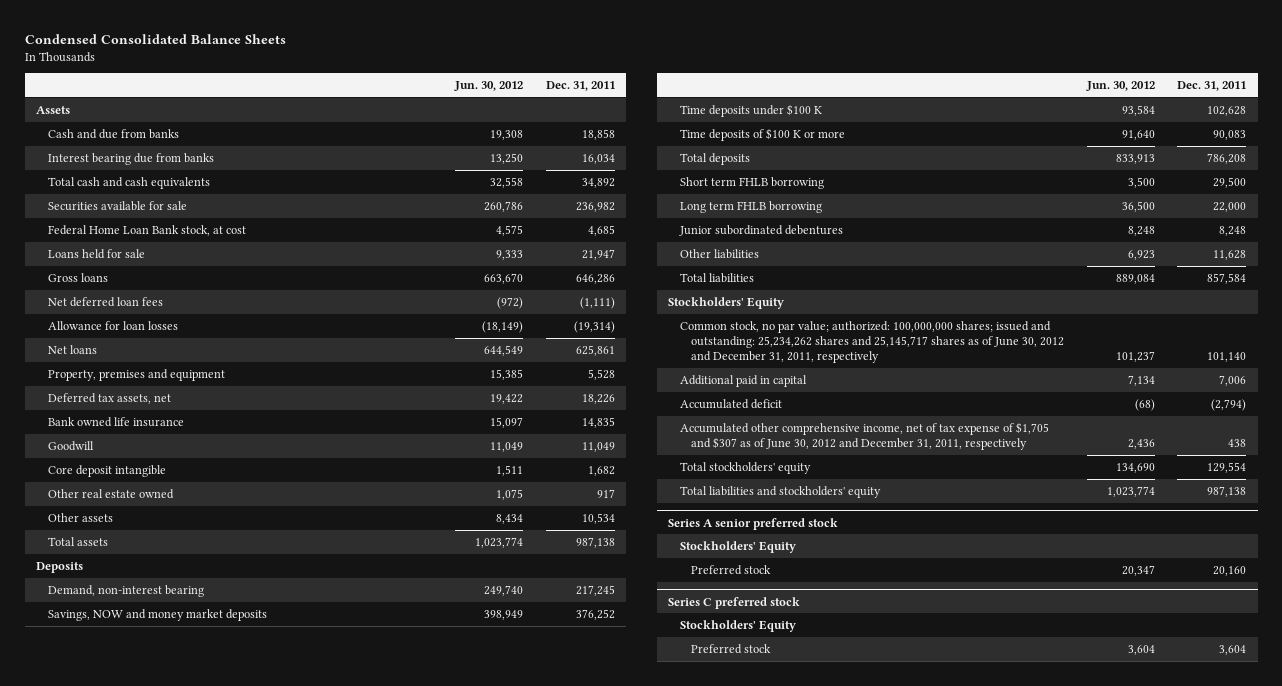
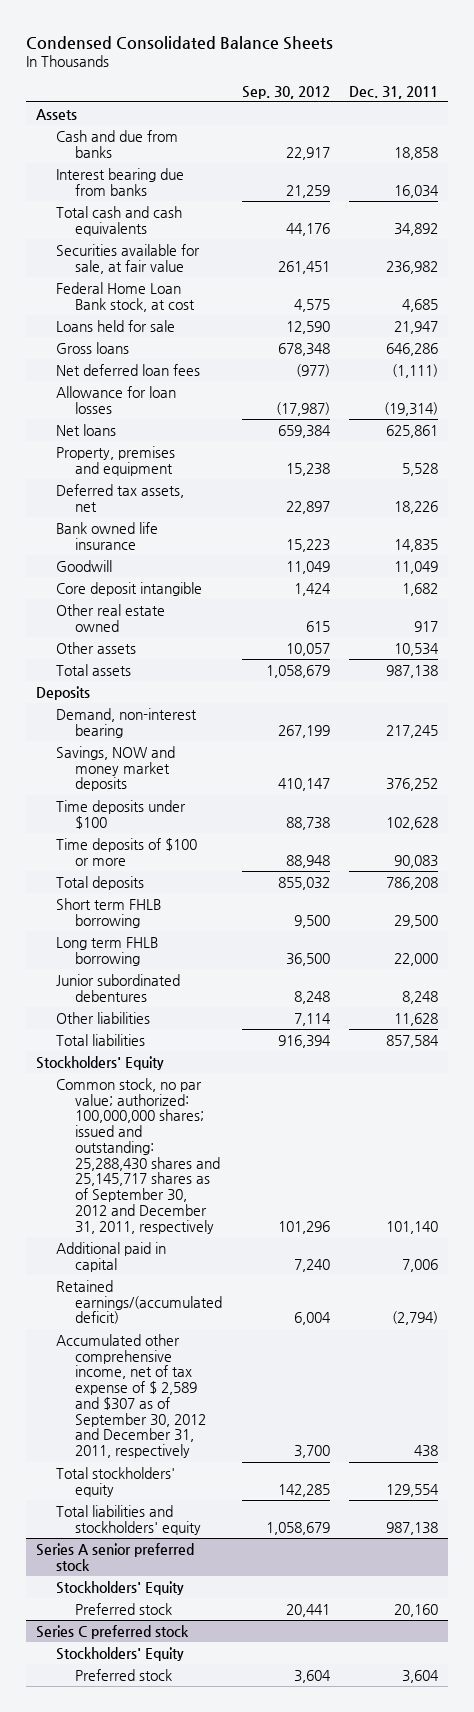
- | Jun. 30, 2012 | Dec. 31, 2011
+ | Sep. 30, 2012 | Dec. 31, 2011
- Securities available for sale | 260,786 | 236,982
+ Securities available for sale, at fair value | 261,451 | 236,982
- Time deposits under $100 K | 93,584 | 102,628
- Time deposits of $100 K or more | 91,640 | 90,083
+ Time deposits under $100 | 88,738 | 102,628
+ Time deposits of $100 or more | 88,948 | 90,083
- Common stock, no par value; authorized: 100,000,000 shares; issued and outstanding: 25,234,262 shares and 25,145,717 shares as of June 30, 2012 and December 31, 2011, respectively | 101,237 | 101,140
+ Common stock, no par value; authorized: 100,000,000 shares; issued and outstanding: 25,288,430 shares and 25,145,717 shares as of September 30, 2012 and December 31, 2011, respectively | 101,296 | 101,140
- Accumulated deficit | (68) | (2,794)
- Accumulated other comprehensive income, net of tax expense of $1,705 and $307 as of June 30, 2012 and December 31, 2011, respectively | 2,436 | 438
+ Retained earnings/(accumulated deficit) | 6,004 | (2,794)
+ Accumulated other comprehensive income, net of tax expense of $ 2,589 and $307 as of September 30, 2012 and December 31, 2011, respectively | 3,700 | 438

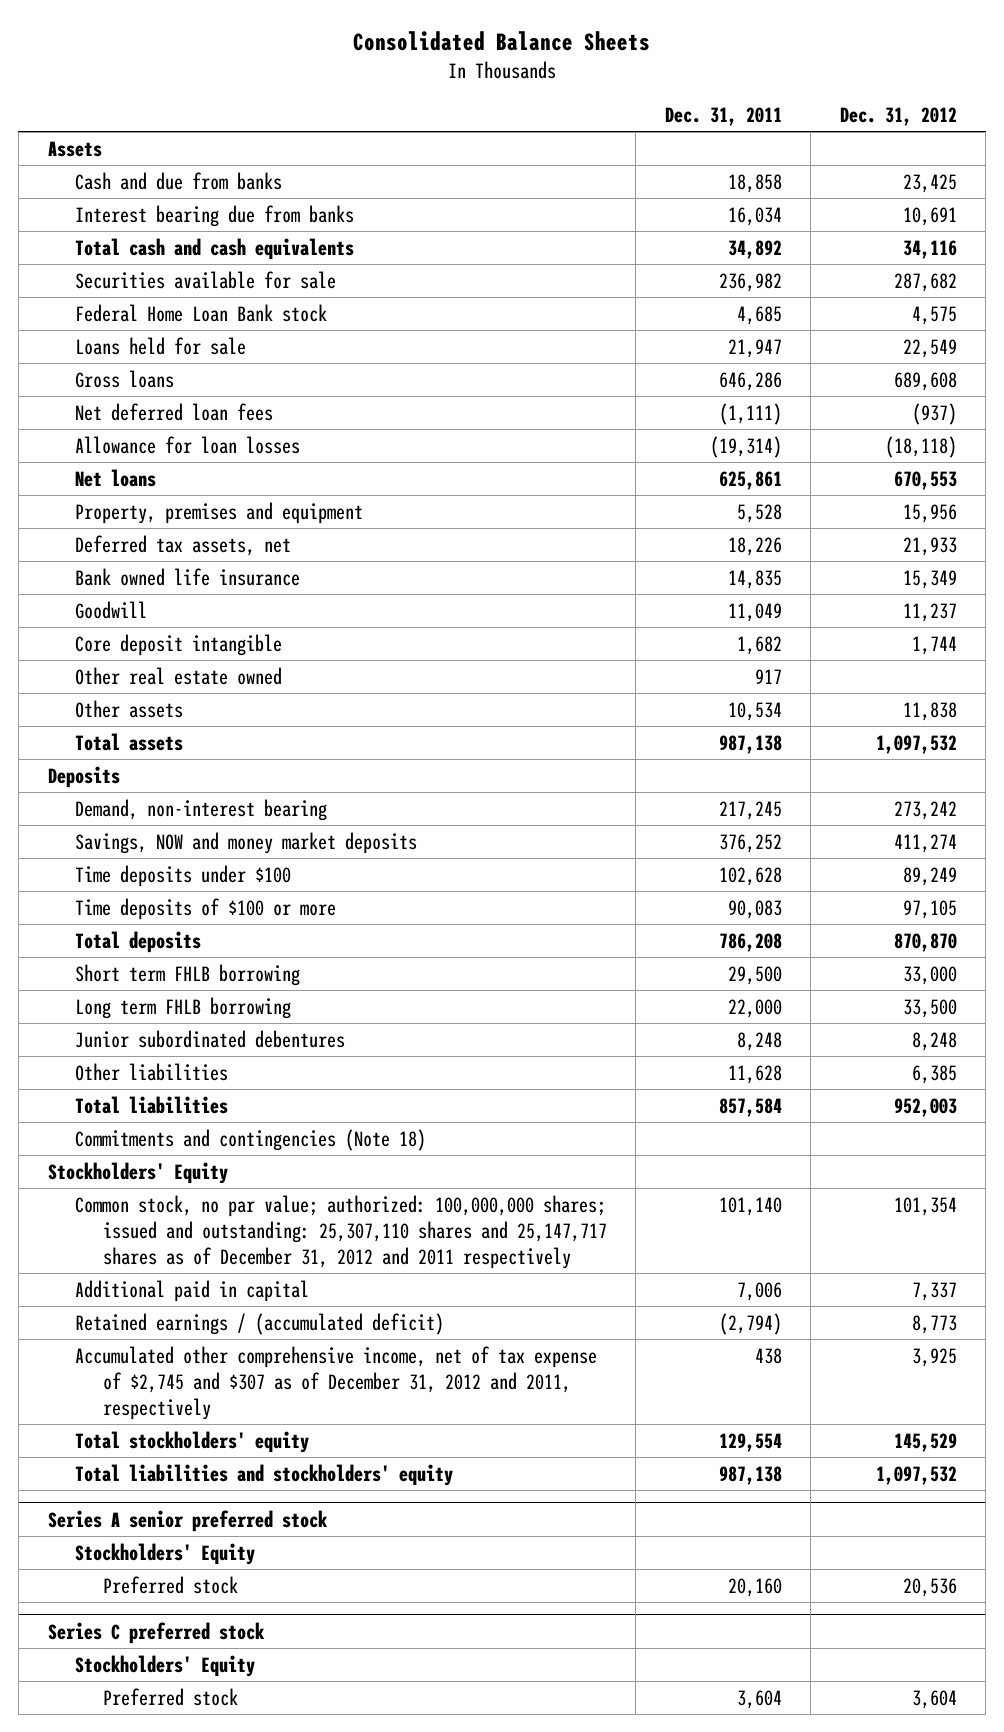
- Condensed Consolidated Balance Sheets
+ Consolidated Balance Sheets
- | Sep. 30, 2012 | Dec. 31, 2011
+ | Dec. 31, 2011 | Dec. 31, 2012
- Securities available for sale, at fair value | 261,451 | 236,982
- Federal Home Loan Bank stock, at cost | 4,575 | 4,685
+ Securities available for sale | 236,982 | 287,682
+ Federal Home Loan Bank stock | 4,685 | 4,575
+ Commitments and contingencies (Note 18)
- Common stock, no par value; authorized: 100,000,000 shares; issued and outstanding: 25,288,430 shares and 25,145,717 shares as of September 30, 2012 and December 31, 2011, respectively | 101,296 | 101,140
+ Common stock, no par value; authorized: 100,000,000 shares; issued and outstanding: 25,307,110 shares and 25,147,717 shares as of December 31, 2012 and 2011 respectively | 101,140 | 101,354
- Retained earnings/(accumulated deficit) | 6,004 | (2,794)
- Accumulated other comprehensive income, net of tax expense of $ 2,589 and $307 as of September 30, 2012 and December 31, 2011, respectively | 3,700 | 438
+ Retained earnings / (accumulated deficit) | (2,794) | 8,773
+ Accumulated other comprehensive income, net of tax expense of $2,745 and $307 as of December 31, 2012 and 2011, respectively | 438 | 3,925

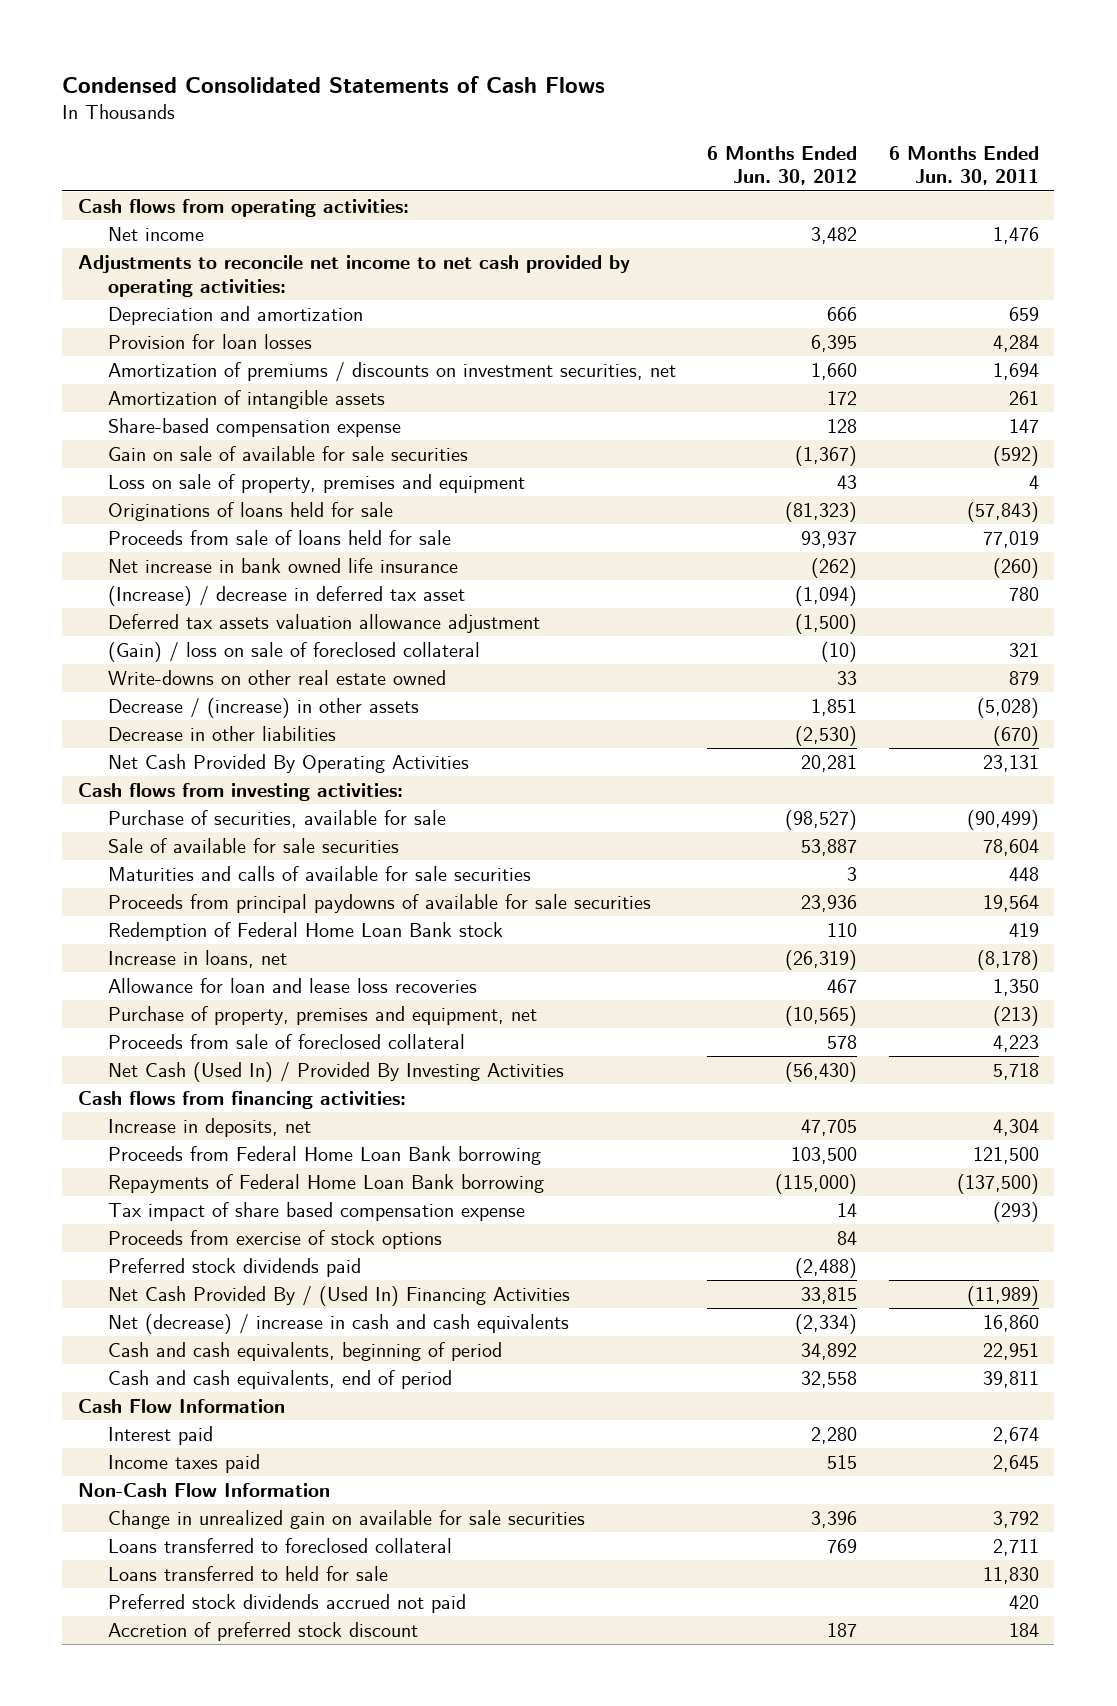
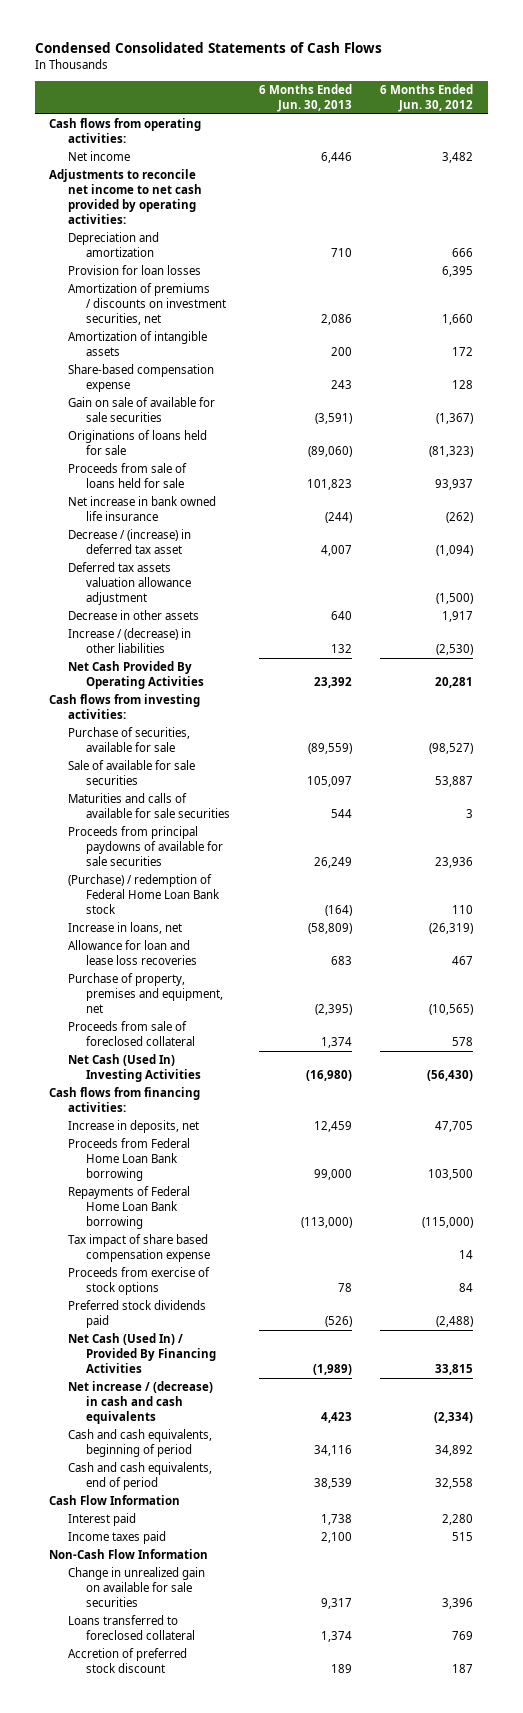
- | 6 Months Ended Jun. 30, 2012 | 6 Months Ended Jun. 30, 2011
+ | 6 Months Ended Jun. 30, 2013 | 6 Months Ended Jun. 30, 2012
- Loss on sale of property, premises and equipment | 43 | 4
- (Increase) / decrease in deferred tax asset | (1,094) | 780
+ Decrease / (increase) in deferred tax asset | 4,007 | (1,094)
- (Gain) / loss on sale of foreclosed collateral | (10) | 321
- Write-downs on other real estate owned | 33 | 879
- Decrease / (increase) in other assets | 1,851 | (5,028)
- Decrease in other liabilities | (2,530) | (670)
+ Decrease in other assets | 640 | 1,917
+ Increase / (decrease) in other liabilities | 132 | (2,530)
- Redemption of Federal Home Loan Bank stock | 110 | 419
+ (Purchase) / redemption of Federal Home Loan Bank stock | (164) | 110
- Net Cash (Used In) / Provided By Investing Activities | (56,430) | 5,718
+ Net Cash (Used In) Investing Activities | (16,980) | (56,430)
- Net Cash Provided By / (Used In) Financing Activities | 33,815 | (11,989)
- Net (decrease) / increase in cash and cash equivalents | (2,334) | 16,860
+ Net Cash (Used In) / Provided By Financing Activities | (1,989) | 33,815
+ Net increase / (decrease) in cash and cash equivalents | 4,423 | (2,334)
- Loans transferred to held for sale | | 11,830
- Preferred stock dividends accrued not paid | | 420

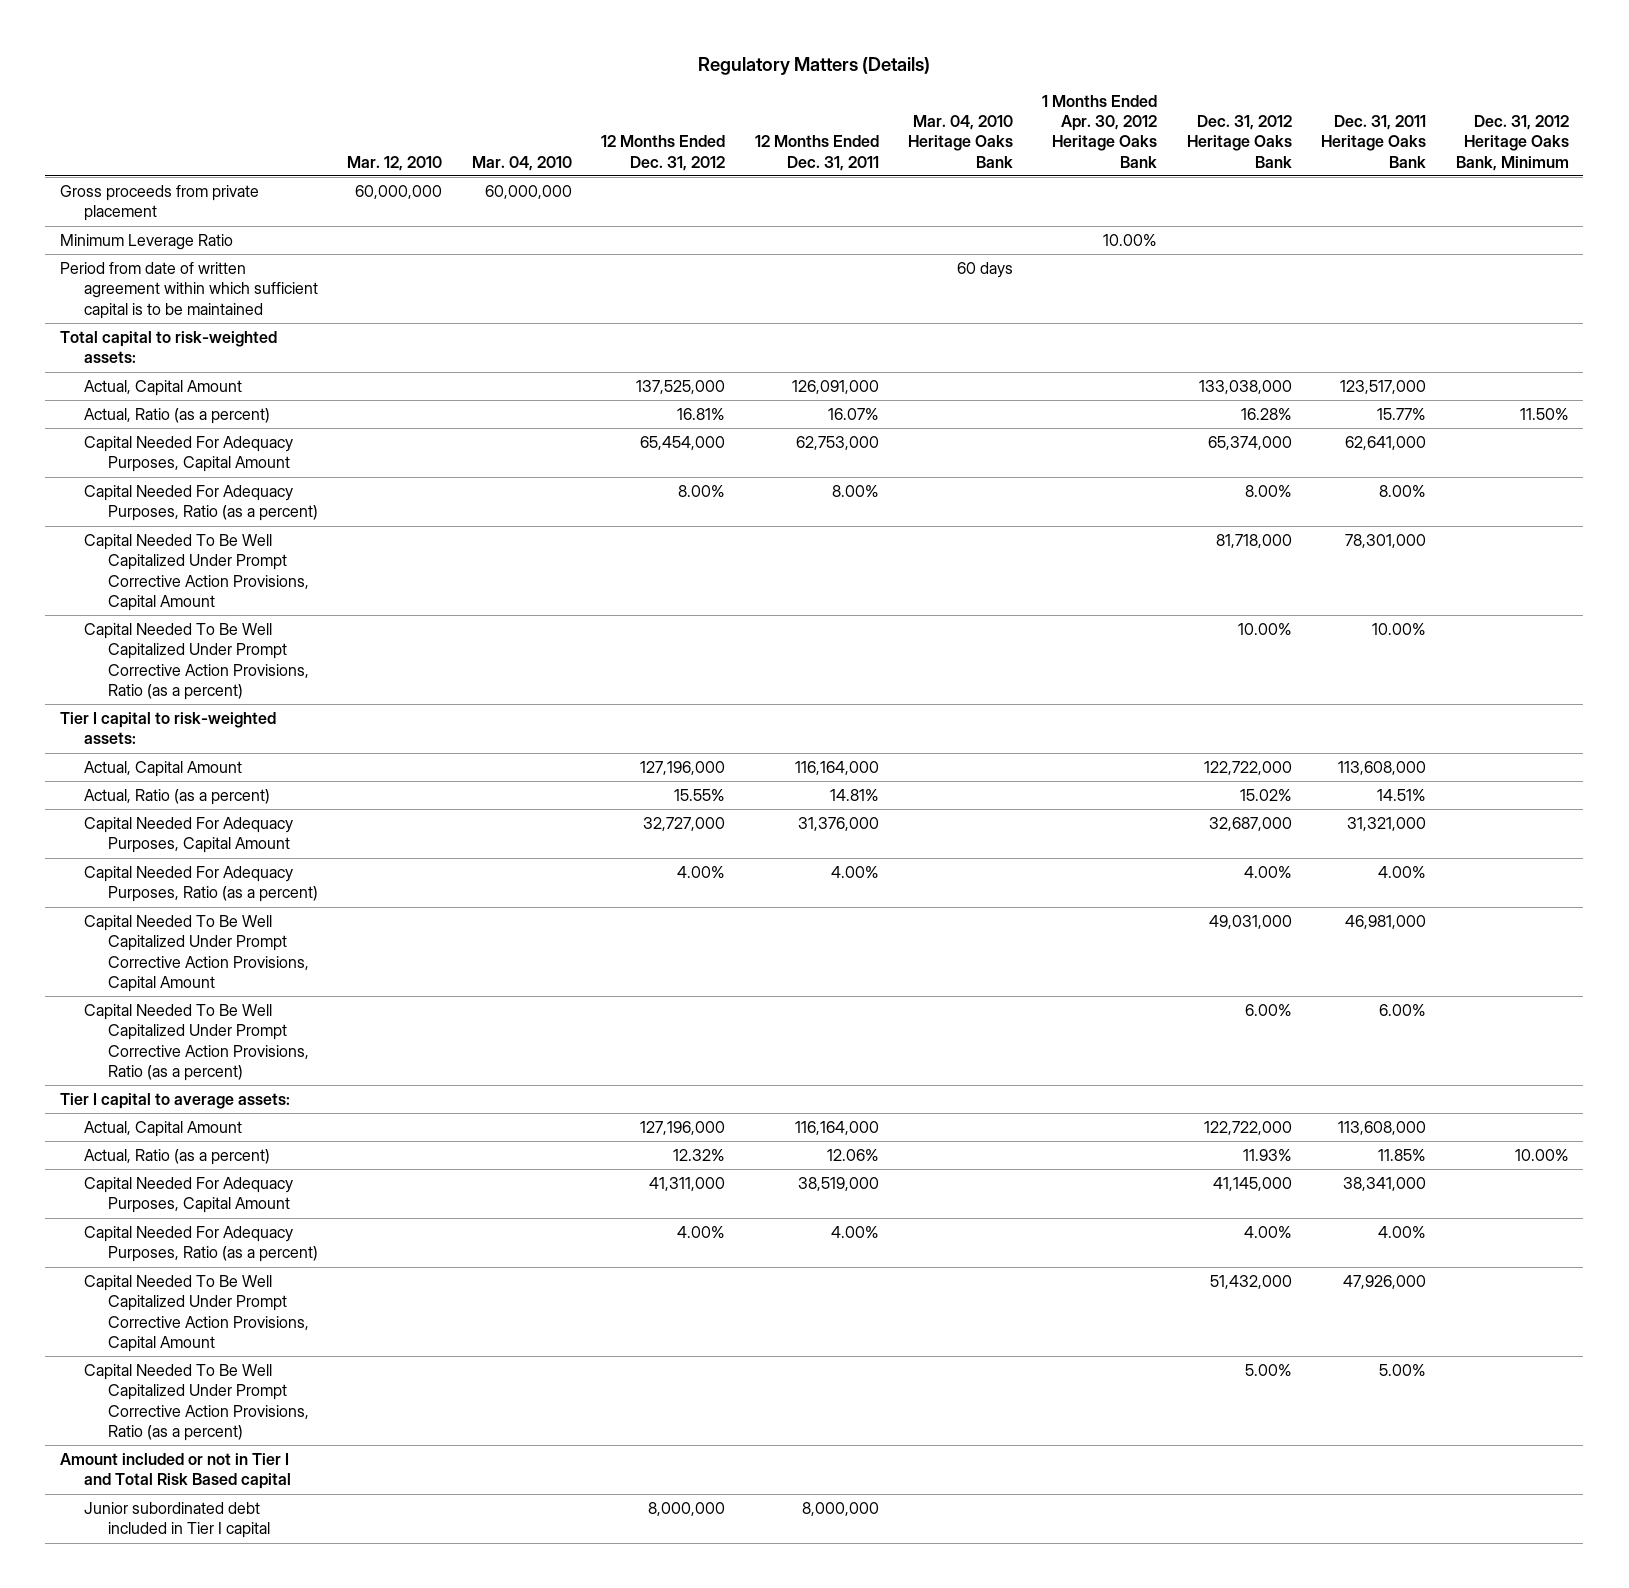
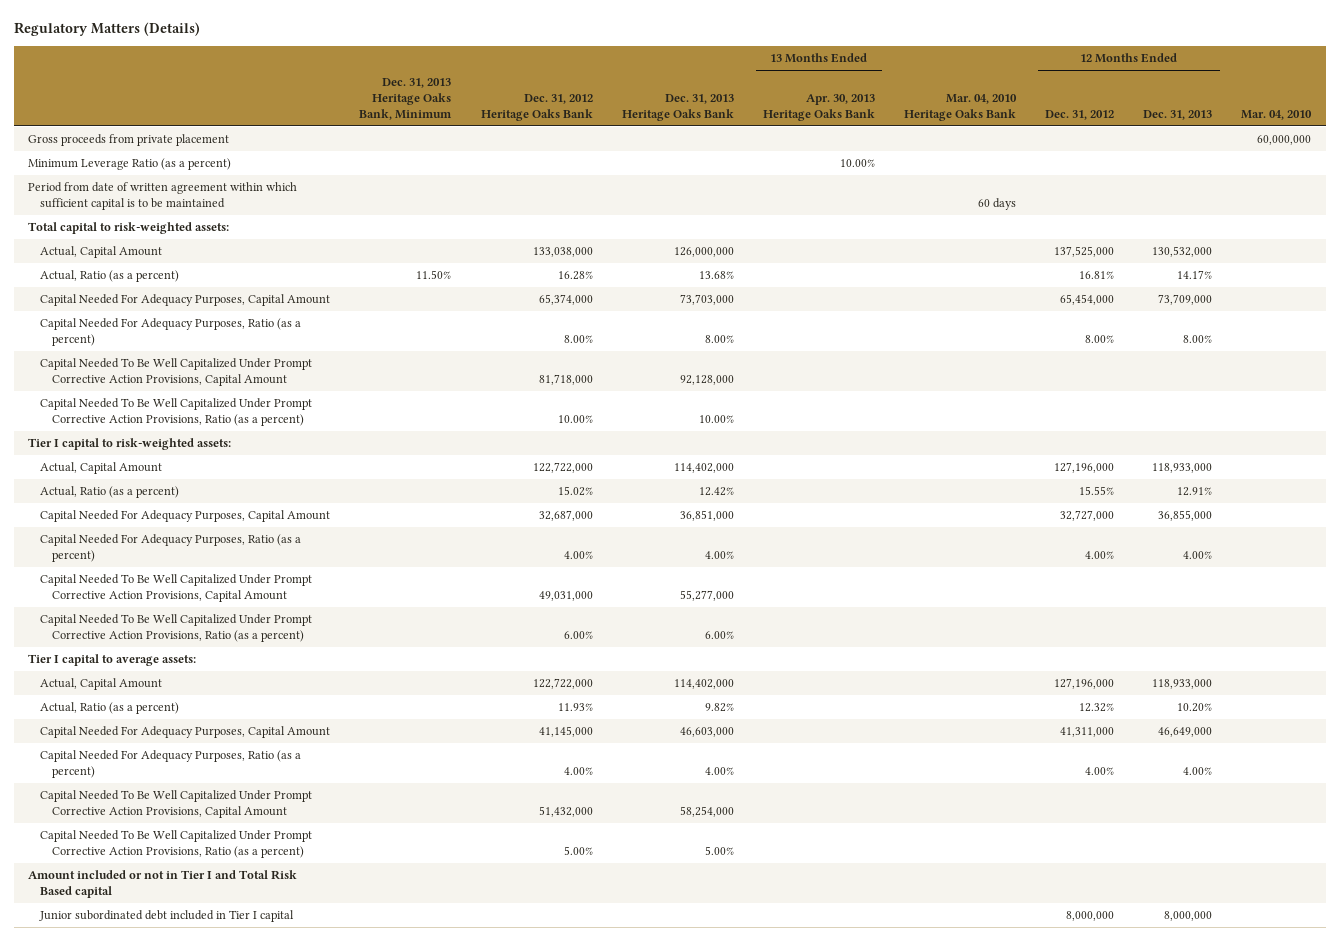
- | Mar. 12, 2010 | Mar. 04, 2010 | 12 Months Ended Dec. 31, 2012 | 12 Months Ended Dec. 31, 2011 | Mar. 04, 2010 Heritage Oaks Bank | 1 Months Ended Apr. 30, 2012 Heritage Oaks Bank | Dec. 31, 2012 Heritage Oaks Bank | Dec. 31, 2011 Heritage Oaks Bank | Dec. 31, 2012 Heritage Oaks Bank, Minimum
+ | Dec. 31, 2013 Heritage Oaks Bank, Minimum | Dec. 31, 2012 Heritage Oaks Bank | Dec. 31, 2013 Heritage Oaks Bank | 13 Months Ended Apr. 30, 2013 Heritage Oaks Bank | Mar. 04, 2010 Heritage Oaks Bank | 12 Months Ended Dec. 31, 2012 | 12 Months Ended Dec. 31, 2013 | Mar. 04, 2010
- Minimum Leverage Ratio | | | | | | 10.00% | | |
+ Minimum Leverage Ratio (as a percent) | | | | 10.00% | | | |

